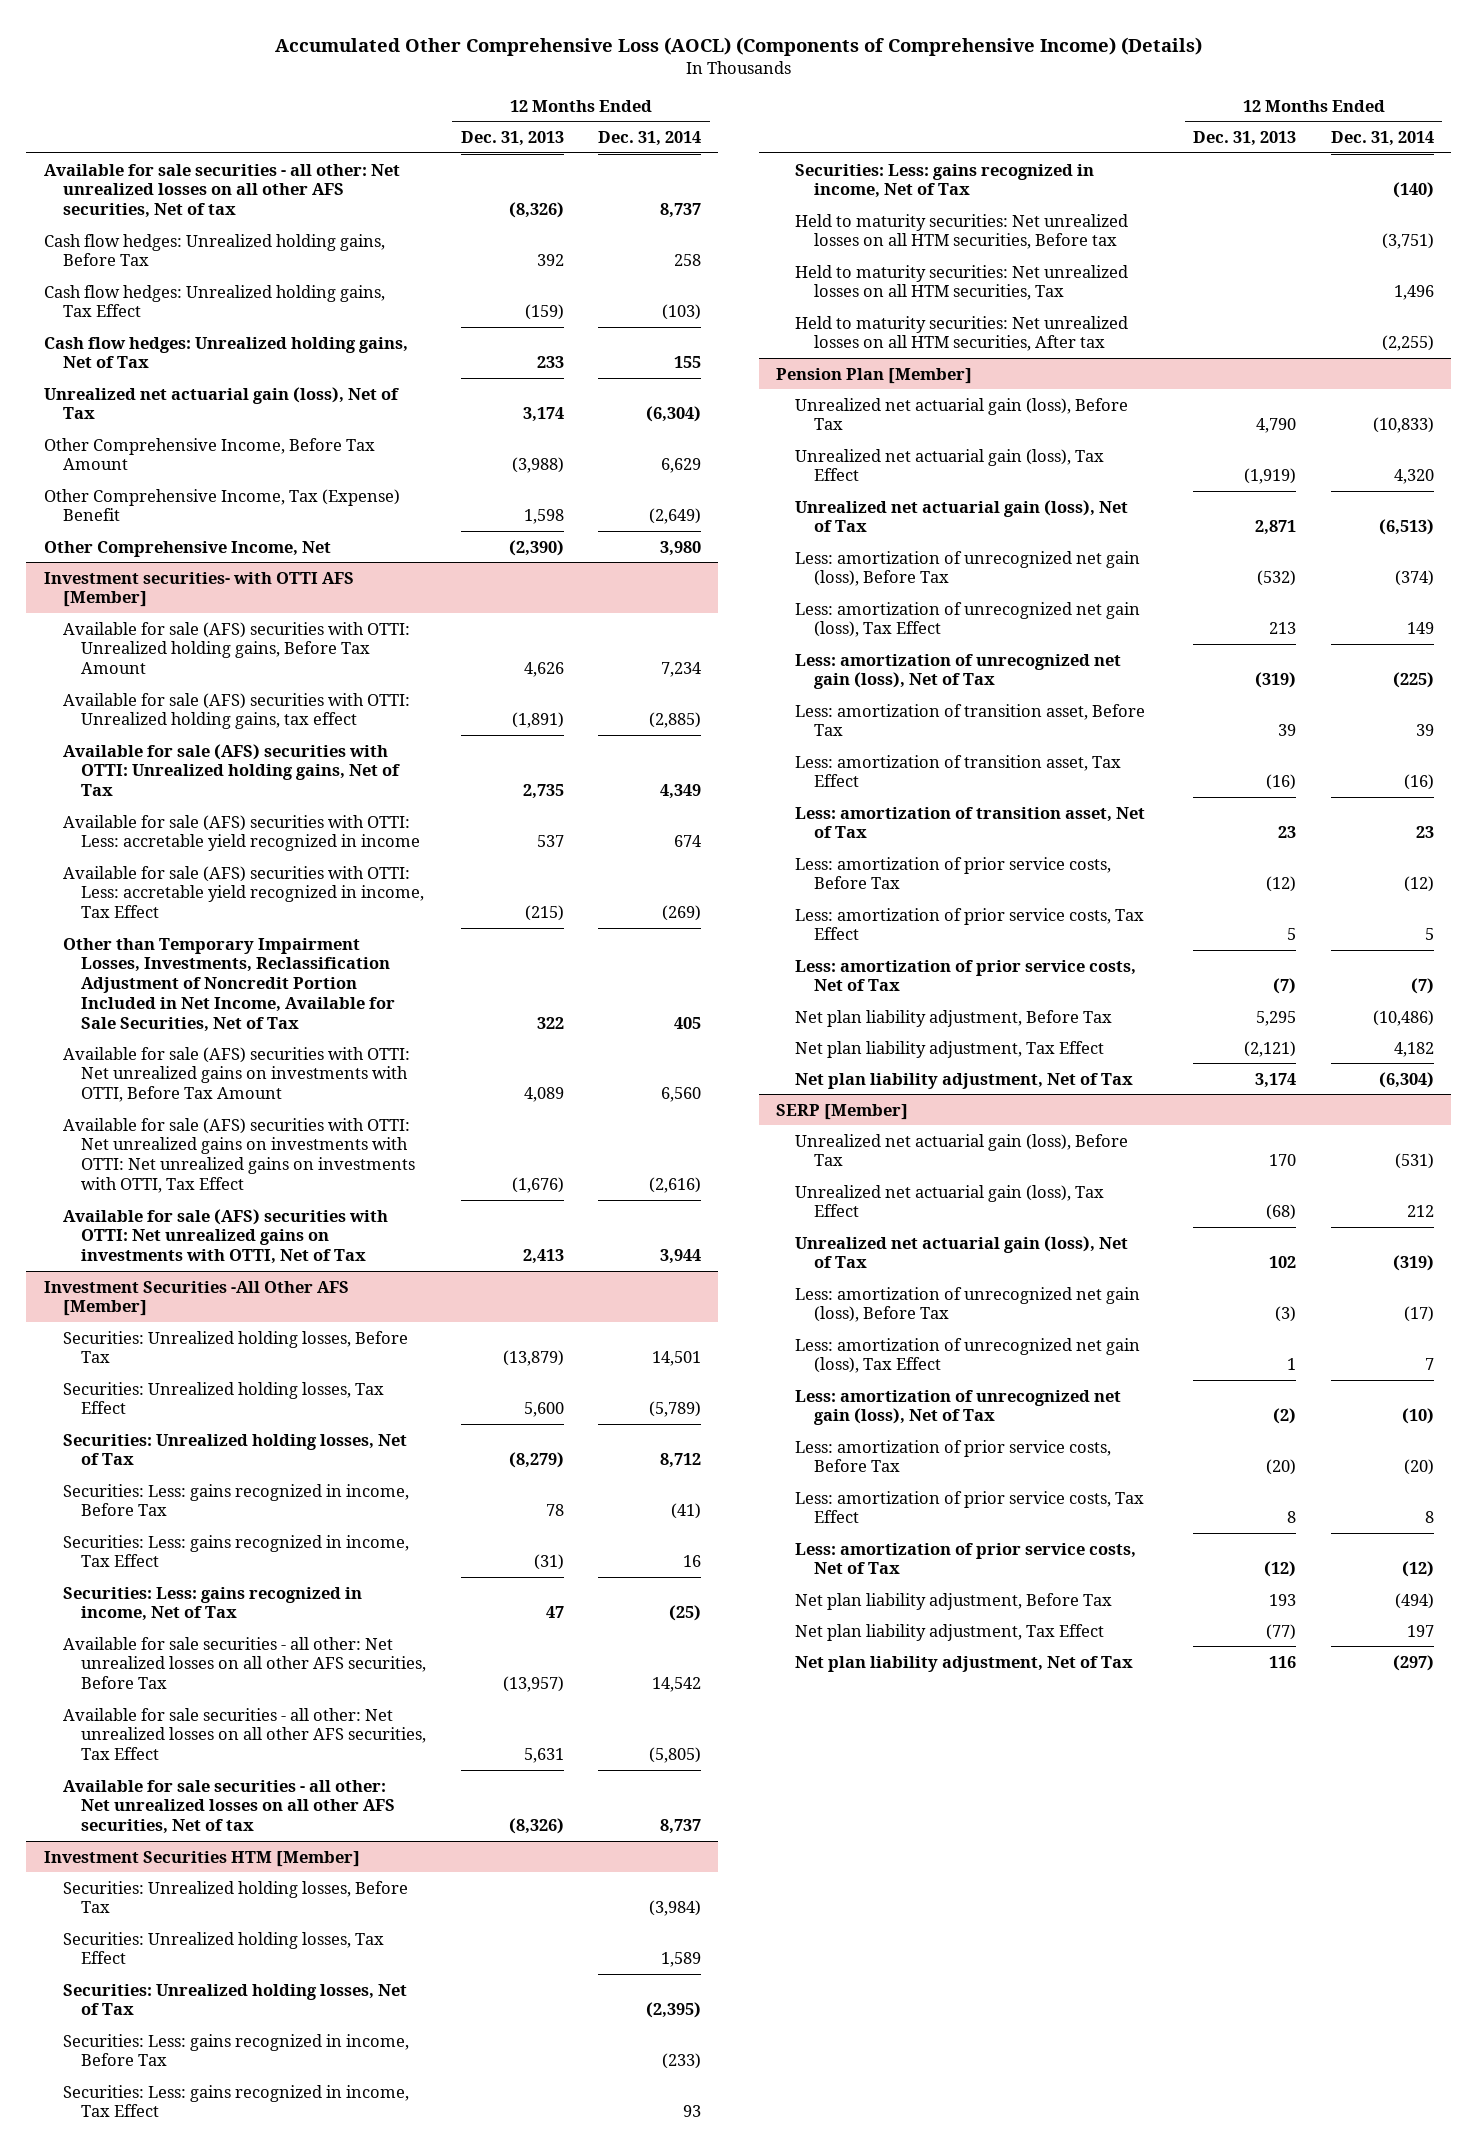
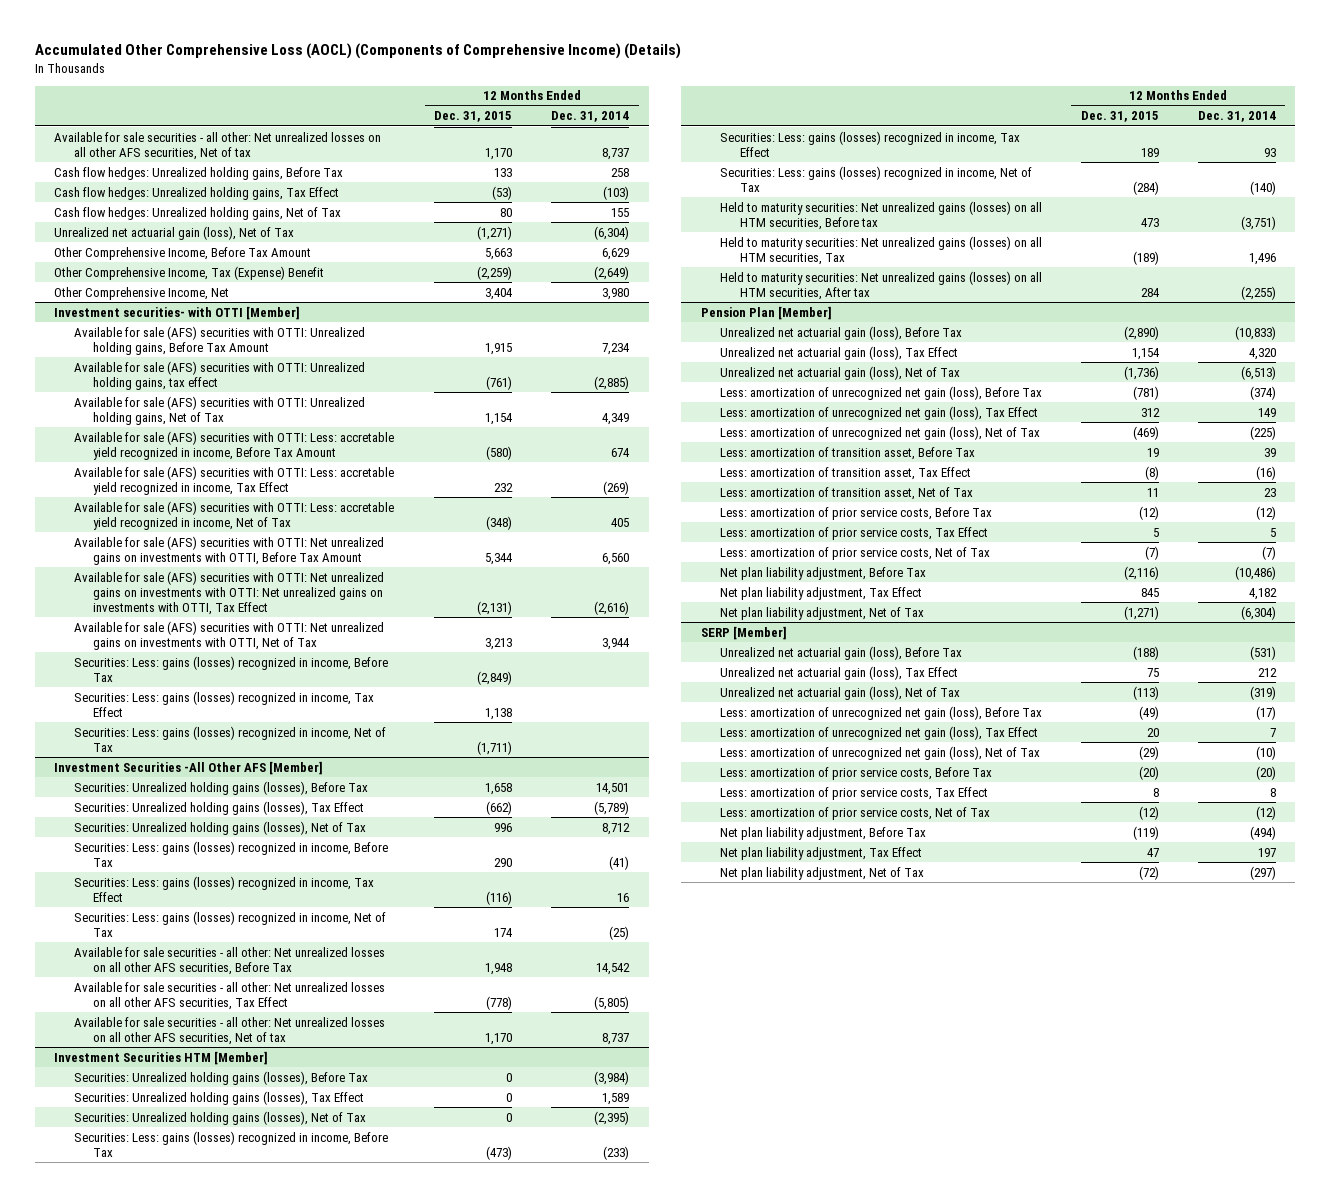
- | 12 Months Ended Dec. 31, 2013 | 12 Months Ended Dec. 31, 2014
+ | 12 Months Ended Dec. 31, 2015 | 12 Months Ended Dec. 31, 2014
- Investment securities- with OTTI AFS [Member]
+ Investment securities- with OTTI [Member]
- Available for sale (AFS) securities with OTTI: Less: accretable yield recognized in income | 537 | 674
+ Available for sale (AFS) securities with OTTI: Less: accretable yield recognized in income, Before Tax Amount | (580) | 674
- Other than Temporary Impairment Losses, Investments, Reclassification Adjustment of Noncredit Portion Included in Net Income, Available for Sale Securities, Net of Tax | 322 | 405
+ Available for sale (AFS) securities with OTTI: Less: accretable yield recognized in income, Net of Tax | (348) | 405
+ Securities: Less: gains (losses) recognized in income, Before Tax | (2,849) |
+ Securities: Less: gains (losses) recognized in income, Tax Effect | 1,138 |
+ Securities: Less: gains (losses) recognized in income, Net of Tax | (1,711) |
@ Investment Securities -All Other AFS [Member]
- Securities: Unrealized holding losses, Before Tax | (13,879) | 14,501
- Securities: Unrealized holding losses, Tax Effect | 5,600 | (5,789)
- Securities: Unrealized holding losses, Net of Tax | (8,279) | 8,712
- Securities: Less: gains recognized in income, Before Tax | 78 | (41)
- Securities: Less: gains recognized in income, Tax Effect | (31) | 16
- Securities: Less: gains recognized in income, Net of Tax | 47 | (25)
+ Securities: Unrealized holding gains (losses), Before Tax | 1,658 | 14,501
+ Securities: Unrealized holding gains (losses), Tax Effect | (662) | (5,789)
+ Securities: Unrealized holding gains (losses), Net of Tax | 996 | 8,712
+ Securities: Less: gains (losses) recognized in income, Before Tax | 290 | (41)
+ Securities: Less: gains (losses) recognized in income, Tax Effect | (116) | 16
+ Securities: Less: gains (losses) recognized in income, Net of Tax | 174 | (25)
@ Investment Securities HTM [Member]
- Securities: Unrealized holding losses, Before Tax | | (3,984)
- Securities: Unrealized holding losses, Tax Effect | | 1,589
- Securities: Unrealized holding losses, Net of Tax | | (2,395)
- Securities: Less: gains recognized in income, Before Tax | | (233)
- Securities: Less: gains recognized in income, Tax Effect | | 93
- Securities: Less: gains recognized in income, Net of Tax | | (140)
- Held to maturity securities: Net unrealized losses on all HTM securities, Before tax | | (3,751)
- Held to maturity securities: Net unrealized losses on all HTM securities, Tax | | 1,496
- Held to maturity securities: Net unrealized losses on all HTM securities, After tax | | (2,255)
+ Securities: Unrealized holding gains (losses), Before Tax | 0 | (3,984)
+ Securities: Unrealized holding gains (losses), Tax Effect | 0 | 1,589
+ Securities: Unrealized holding gains (losses), Net of Tax | 0 | (2,395)
+ Securities: Less: gains (losses) recognized in income, Before Tax | (473) | (233)
+ Securities: Less: gains (losses) recognized in income, Tax Effect | 189 | 93
+ Securities: Less: gains (losses) recognized in income, Net of Tax | (284) | (140)
+ Held to maturity securities: Net unrealized gains (losses) on all HTM securities, Before tax | 473 | (3,751)
+ Held to maturity securities: Net unrealized gains (losses) on all HTM securities, Tax | (189) | 1,496
+ Held to maturity securities: Net unrealized gains (losses) on all HTM securities, After tax | 284 | (2,255)

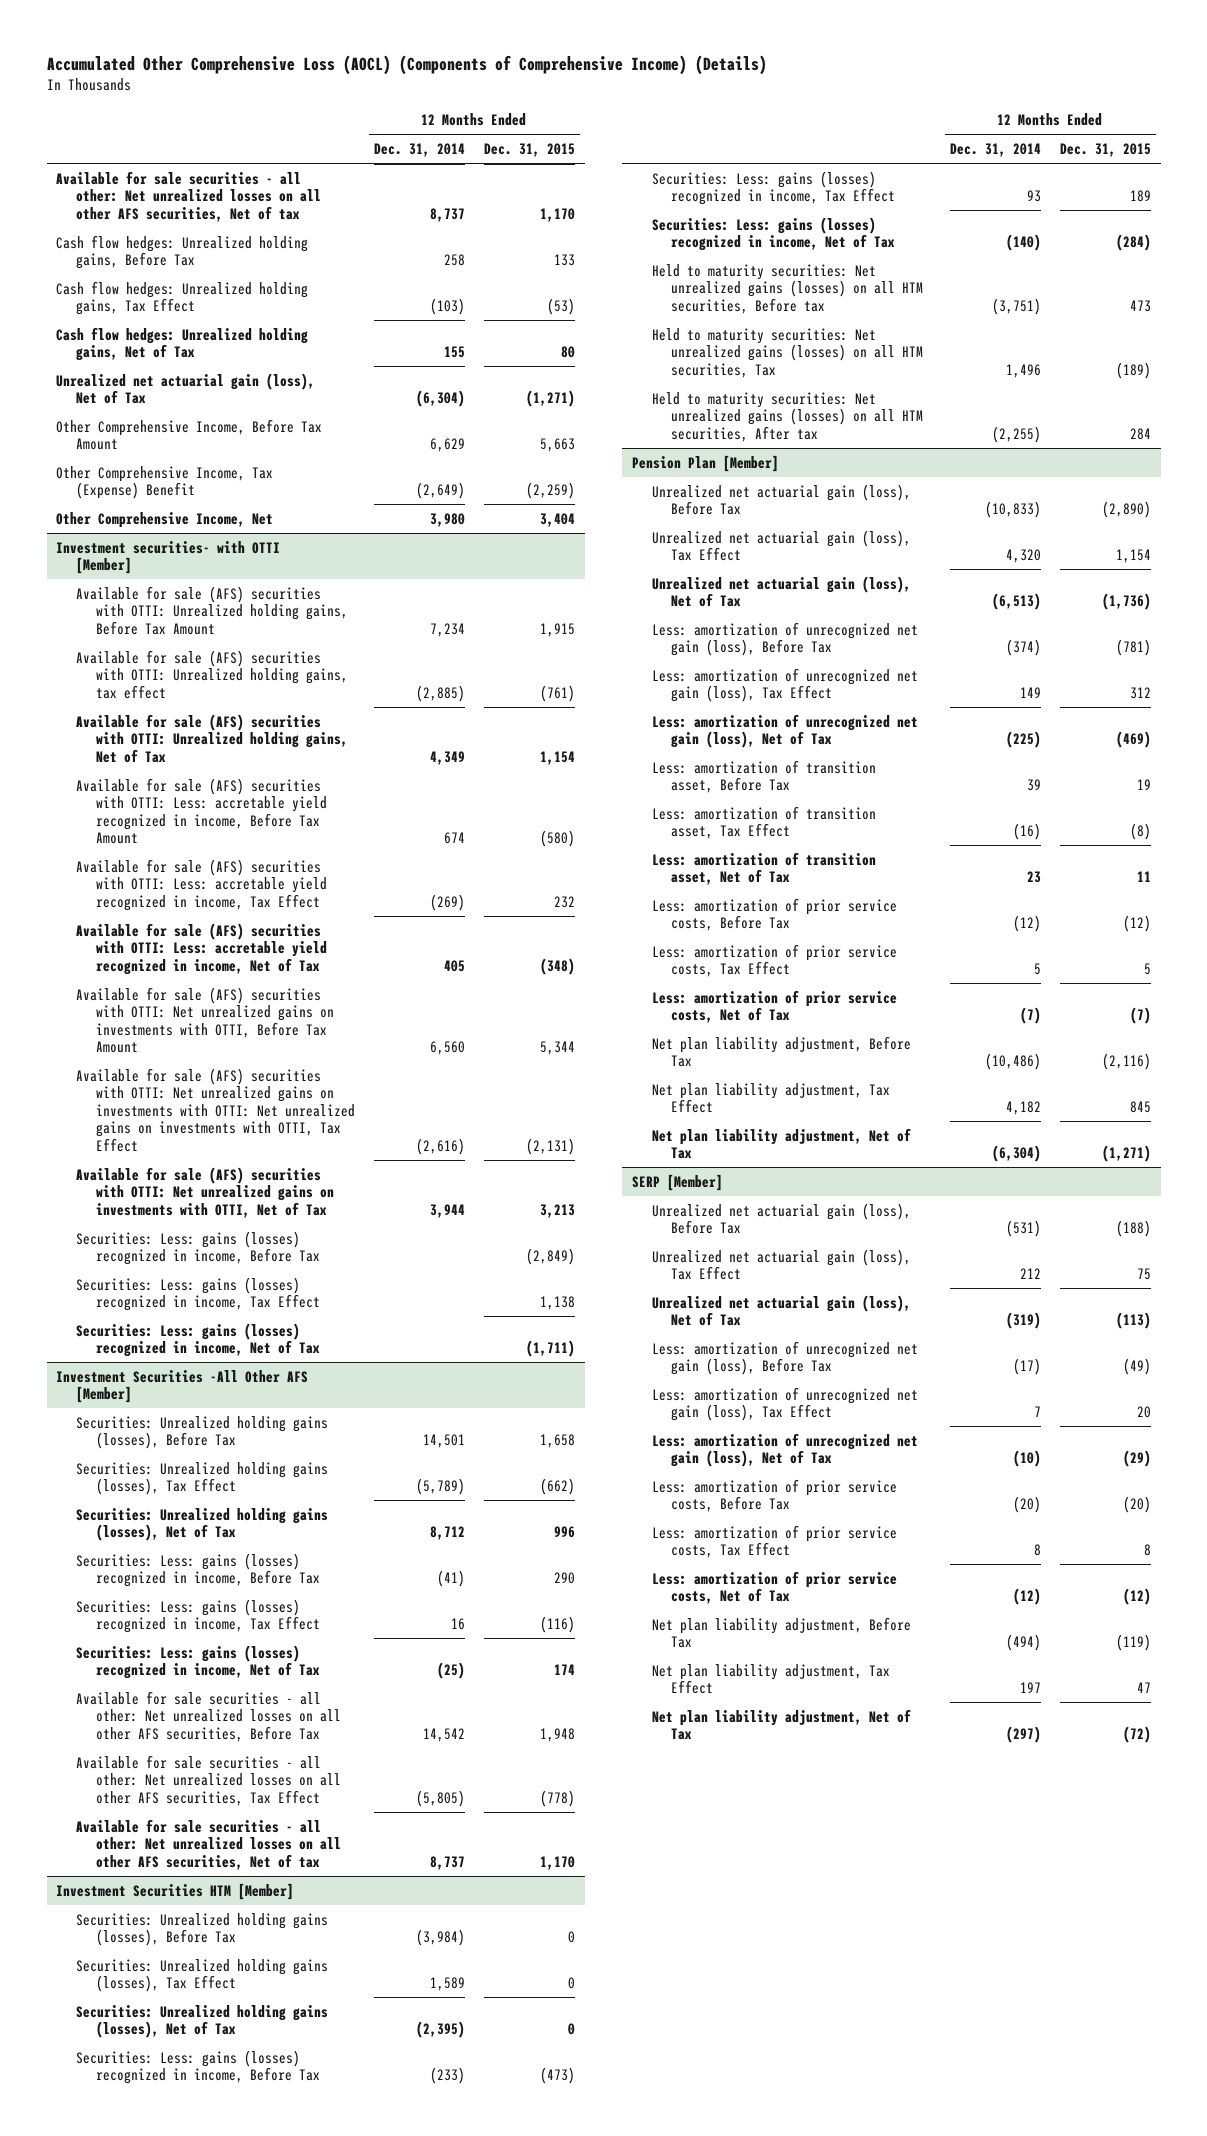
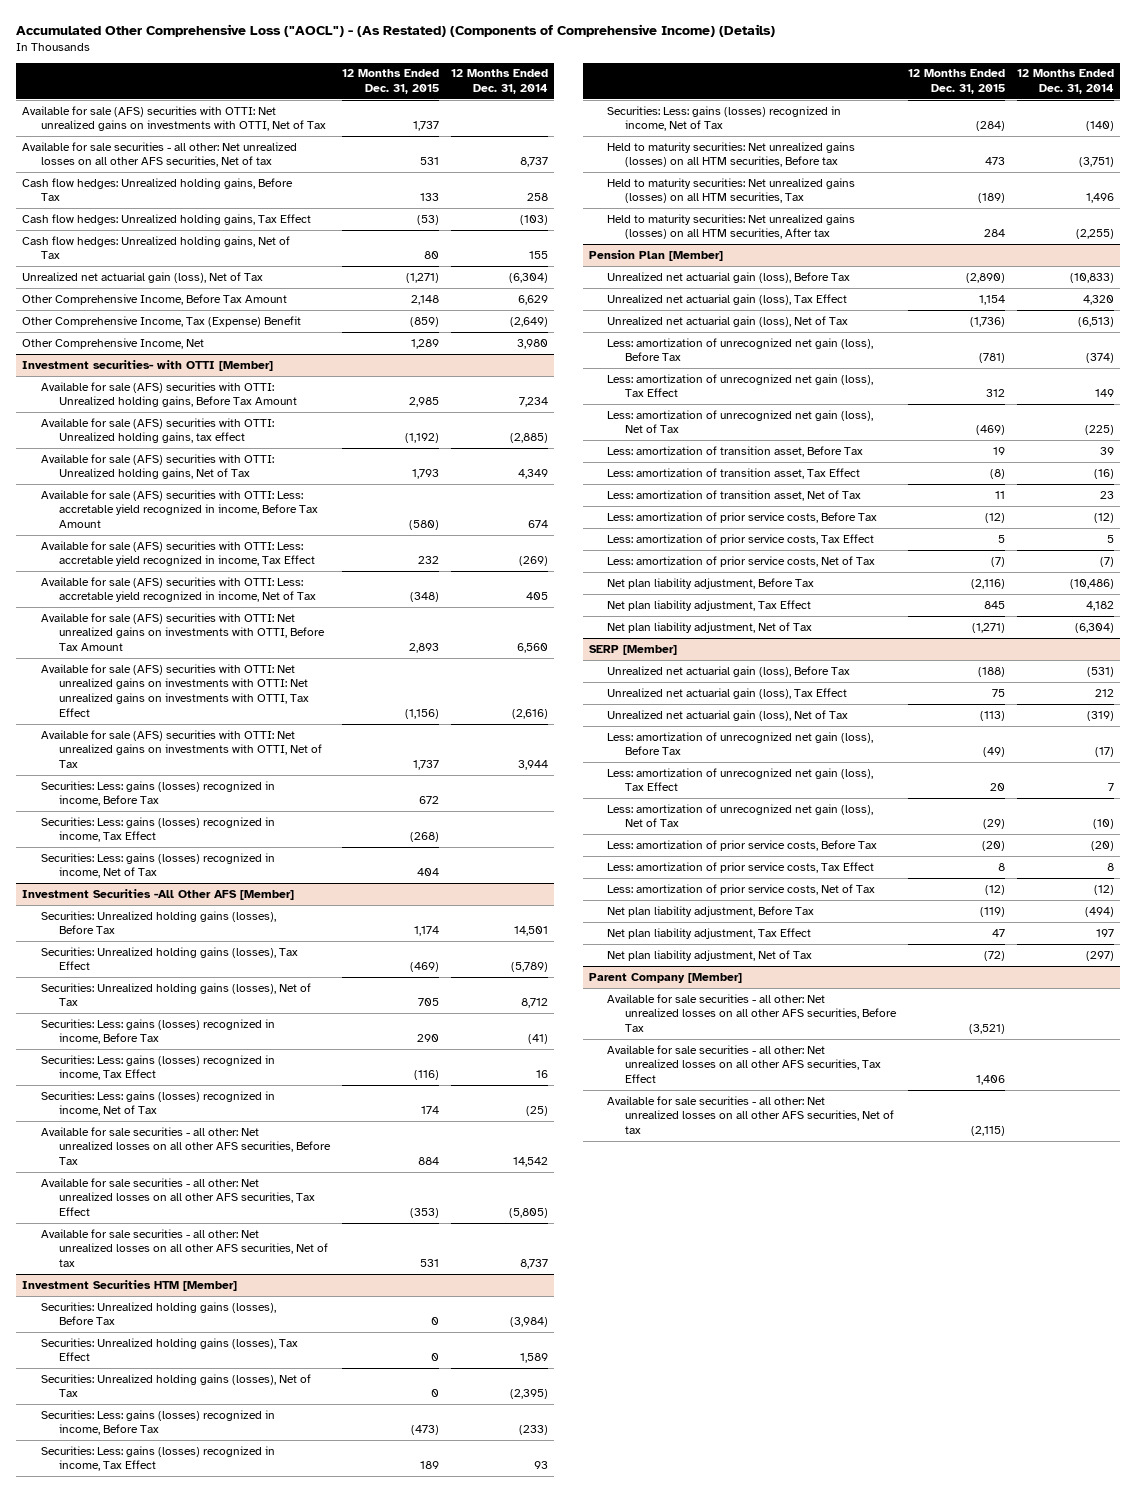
- Accumulated Other Comprehensive Loss (AOCL) (Components of Comprehensive Income) (Details)
+ Accumulated Other Comprehensive Loss ("AOCL") - (As Restated) (Components of Comprehensive Income) (Details)
- | 12 Months Ended Dec. 31, 2014 | 12 Months Ended Dec. 31, 2015
+ | 12 Months Ended Dec. 31, 2015 | 12 Months Ended Dec. 31, 2014
- Available for sale securities - all other: Net unrealized losses on all other AFS securities, Net of tax | 8,737 | 1,170
+ Available for sale (AFS) securities with OTTI: Net unrealized gains on investments with OTTI, Net of Tax | 1,737 |
+ Available for sale securities - all other: Net unrealized losses on all other AFS securities, Net of tax | 531 | 8,737
- Other Comprehensive Income, Before Tax Amount | 6,629 | 5,663
- Other Comprehensive Income, Tax (Expense) Benefit | (2,649) | (2,259)
- Other Comprehensive Income, Net | 3,980 | 3,404
+ Other Comprehensive Income, Before Tax Amount | 2,148 | 6,629
+ Other Comprehensive Income, Tax (Expense) Benefit | (859) | (2,649)
+ Other Comprehensive Income, Net | 1,289 | 3,980
@ Investment securities- with OTTI [Member]
- Available for sale (AFS) securities with OTTI: Unrealized holding gains, Before Tax Amount | 7,234 | 1,915
- Available for sale (AFS) securities with OTTI: Unrealized holding gains, tax effect | (2,885) | (761)
- Available for sale (AFS) securities with OTTI: Unrealized holding gains, Net of Tax | 4,349 | 1,154
+ Available for sale (AFS) securities with OTTI: Unrealized holding gains, Before Tax Amount | 2,985 | 7,234
+ Available for sale (AFS) securities with OTTI: Unrealized holding gains, tax effect | (1,192) | (2,885)
+ Available for sale (AFS) securities with OTTI: Unrealized holding gains, Net of Tax | 1,793 | 4,349
- Available for sale (AFS) securities with OTTI: Net unrealized gains on investments with OTTI, Before Tax Amount | 6,560 | 5,344
- Available for sale (AFS) securities with OTTI: Net unrealized gains on investments with OTTI: Net unrealized gains on investments with OTTI, Tax Effect | (2,616) | (2,131)
- Available for sale (AFS) securities with OTTI: Net unrealized gains on investments with OTTI, Net of Tax | 3,944 | 3,213
- Securities: Less: gains (losses) recognized in income, Before Tax | | (2,849)
- Securities: Less: gains (losses) recognized in income, Tax Effect | | 1,138
- Securities: Less: gains (losses) recognized in income, Net of Tax | | (1,711)
+ Available for sale (AFS) securities with OTTI: Net unrealized gains on investments with OTTI, Before Tax Amount | 2,893 | 6,560
+ Available for sale (AFS) securities with OTTI: Net unrealized gains on investments with OTTI: Net unrealized gains on investments with OTTI, Tax Effect | (1,156) | (2,616)
+ Available for sale (AFS) securities with OTTI: Net unrealized gains on investments with OTTI, Net of Tax | 1,737 | 3,944
+ Securities: Less: gains (losses) recognized in income, Before Tax | 672 |
+ Securities: Less: gains (losses) recognized in income, Tax Effect | (268) |
+ Securities: Less: gains (losses) recognized in income, Net of Tax | 404 |
@ Investment Securities -All Other AFS [Member]
- Securities: Unrealized holding gains (losses), Before Tax | 14,501 | 1,658
- Securities: Unrealized holding gains (losses), Tax Effect | (5,789) | (662)
- Securities: Unrealized holding gains (losses), Net of Tax | 8,712 | 996
+ Securities: Unrealized holding gains (losses), Before Tax | 1,174 | 14,501
+ Securities: Unrealized holding gains (losses), Tax Effect | (469) | (5,789)
+ Securities: Unrealized holding gains (losses), Net of Tax | 705 | 8,712
- Available for sale securities - all other: Net unrealized losses on all other AFS securities, Before Tax | 14,542 | 1,948
- Available for sale securities - all other: Net unrealized losses on all other AFS securities, Tax Effect | (5,805) | (778)
- Available for sale securities - all other: Net unrealized losses on all other AFS securities, Net of tax | 8,737 | 1,170
+ Available for sale securities - all other: Net unrealized losses on all other AFS securities, Before Tax | 884 | 14,542
+ Available for sale securities - all other: Net unrealized losses on all other AFS securities, Tax Effect | (353) | (5,805)
+ Available for sale securities - all other: Net unrealized losses on all other AFS securities, Net of tax | 531 | 8,737
+ Parent Company [Member]
+ Available for sale securities - all other: Net unrealized losses on all other AFS securities, Before Tax | (3,521) |
+ Available for sale securities - all other: Net unrealized losses on all other AFS securities, Tax Effect | 1,406 |
+ Available for sale securities - all other: Net unrealized losses on all other AFS securities, Net of tax | (2,115) |

